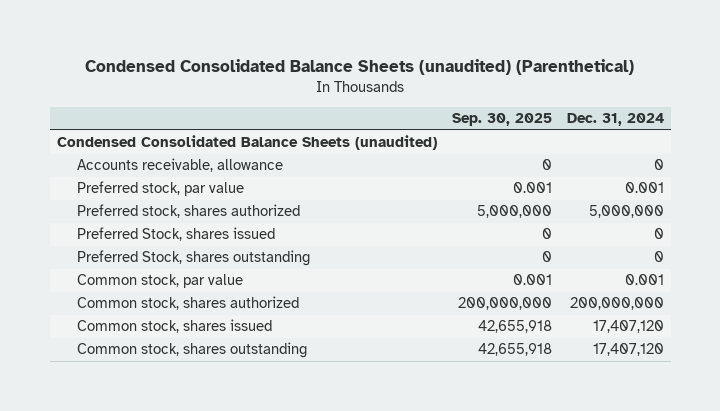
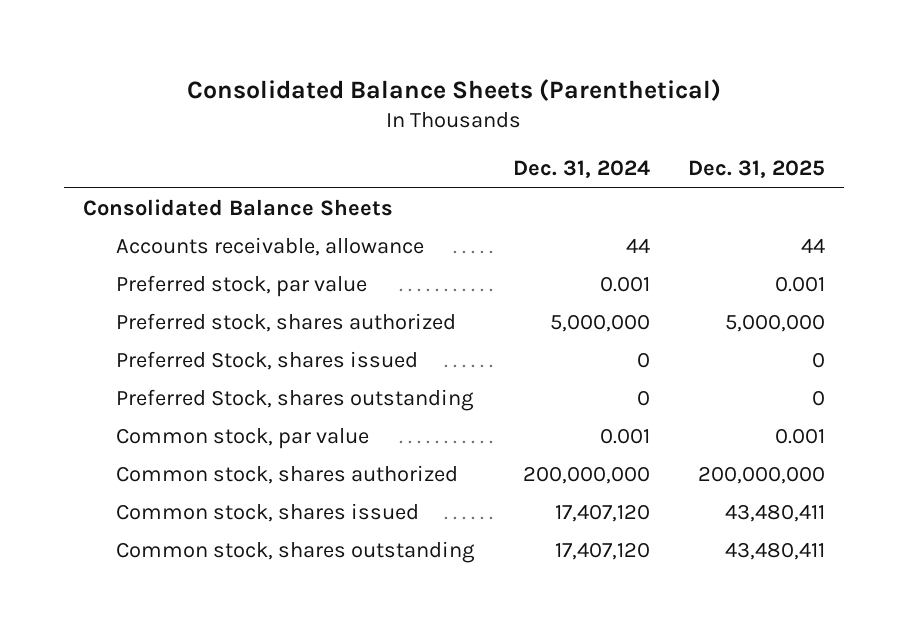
- Condensed Consolidated Balance Sheets (unaudited) (Parenthetical)
+ Consolidated Balance Sheets (Parenthetical)
- | Sep. 30, 2025 | Dec. 31, 2024
+ | Dec. 31, 2024 | Dec. 31, 2025
- Condensed Consolidated Balance Sheets (unaudited)
- Accounts receivable, allowance | 0 | 0
+ Consolidated Balance Sheets
+ Accounts receivable, allowance | 44 | 44

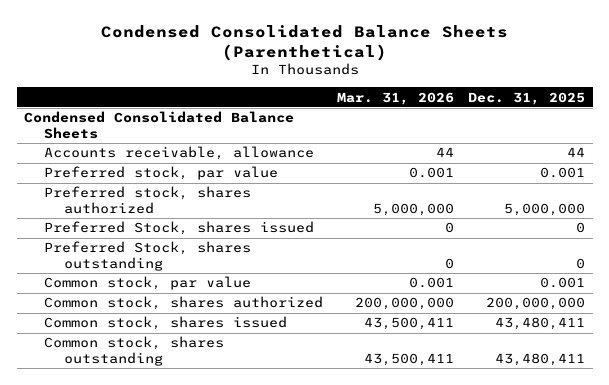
- Consolidated Balance Sheets (Parenthetical)
+ Condensed Consolidated Balance Sheets (Parenthetical)
- | Dec. 31, 2024 | Dec. 31, 2025
+ | Mar. 31, 2026 | Dec. 31, 2025
- Consolidated Balance Sheets
+ Condensed Consolidated Balance Sheets

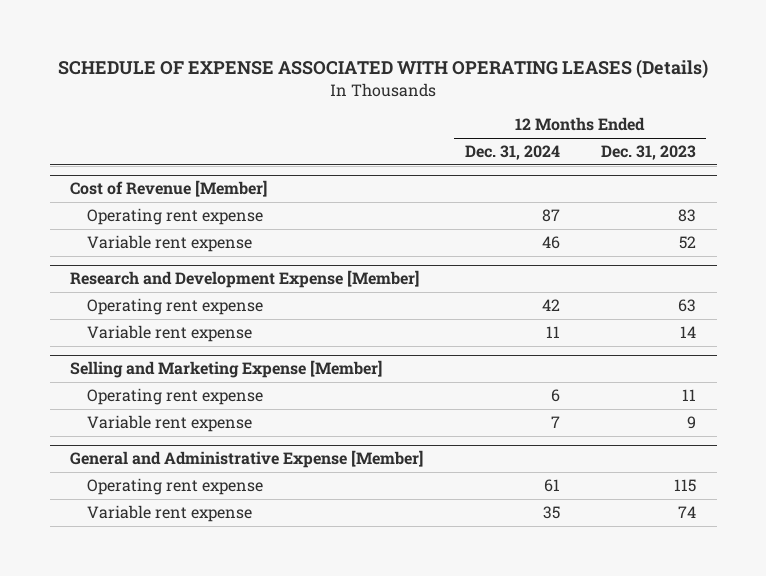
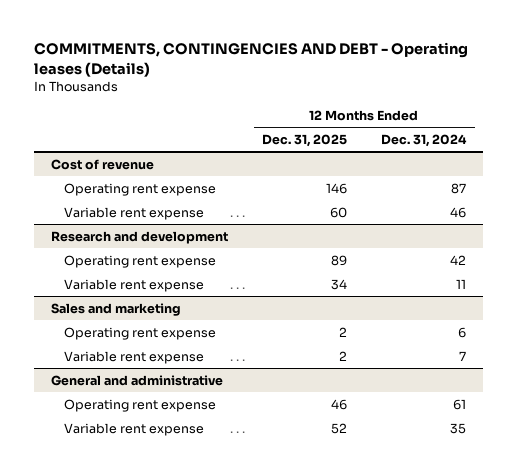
- SCHEDULE OF EXPENSE ASSOCIATED WITH OPERATING LEASES (Details)
+ COMMITMENTS, CONTINGENCIES AND DEBT - Operating leases (Details)
- | 12 Months Ended Dec. 31, 2024 | 12 Months Ended Dec. 31, 2023
+ | 12 Months Ended Dec. 31, 2025 | 12 Months Ended Dec. 31, 2024
- Cost of Revenue [Member]
+ Cost of revenue
- Research and Development Expense [Member]
+ Research and development
- Selling and Marketing Expense [Member]
+ Sales and marketing
- General and Administrative Expense [Member]
+ General and administrative

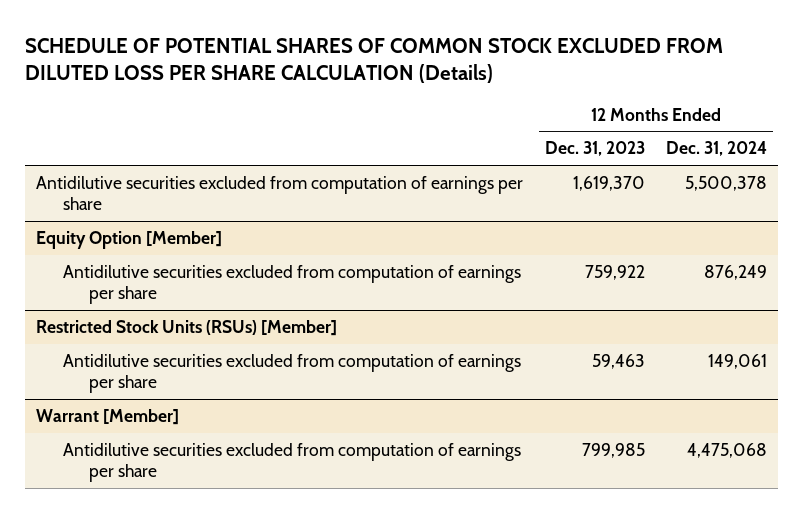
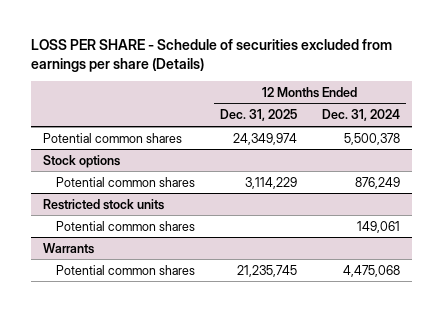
- SCHEDULE OF POTENTIAL SHARES OF COMMON STOCK EXCLUDED FROM DILUTED LOSS PER SHARE CALCULATION (Details)
+ LOSS PER SHARE - Schedule of securities excluded from earnings per share (Details)
- | 12 Months Ended Dec. 31, 2023 | 12 Months Ended Dec. 31, 2024
+ | 12 Months Ended Dec. 31, 2025 | 12 Months Ended Dec. 31, 2024
- Antidilutive securities excluded from computation of earnings per share | 1,619,370 | 5,500,378
- Equity Option [Member]
- Antidilutive securities excluded from computation of earnings per share | 759,922 | 876,249
- Restricted Stock Units (RSUs) [Member]
- Antidilutive securities excluded from computation of earnings per share | 59,463 | 149,061
- Warrant [Member]
- Antidilutive securities excluded from computation of earnings per share | 799,985 | 4,475,068
+ Potential common shares | 24,349,974 | 5,500,378
+ Stock options
+ Potential common shares | 3,114,229 | 876,249
+ Restricted stock units
+ Potential common shares | | 149,061
+ Warrants
+ Potential common shares | 21,235,745 | 4,475,068

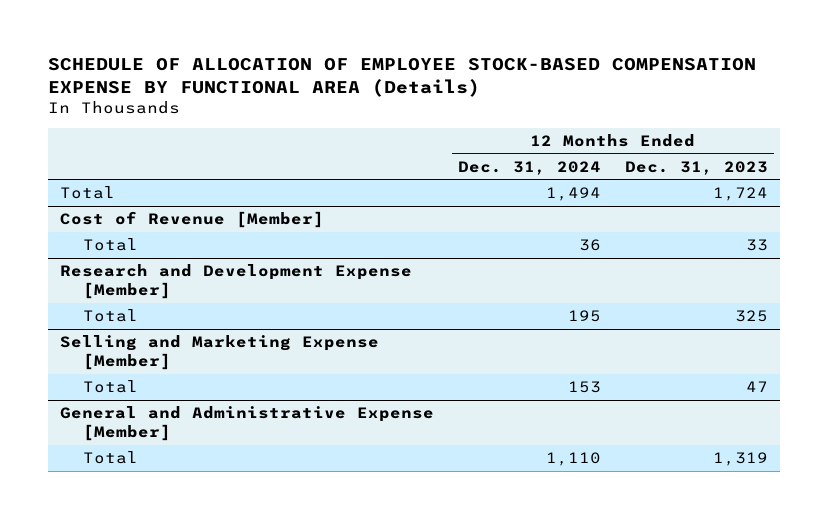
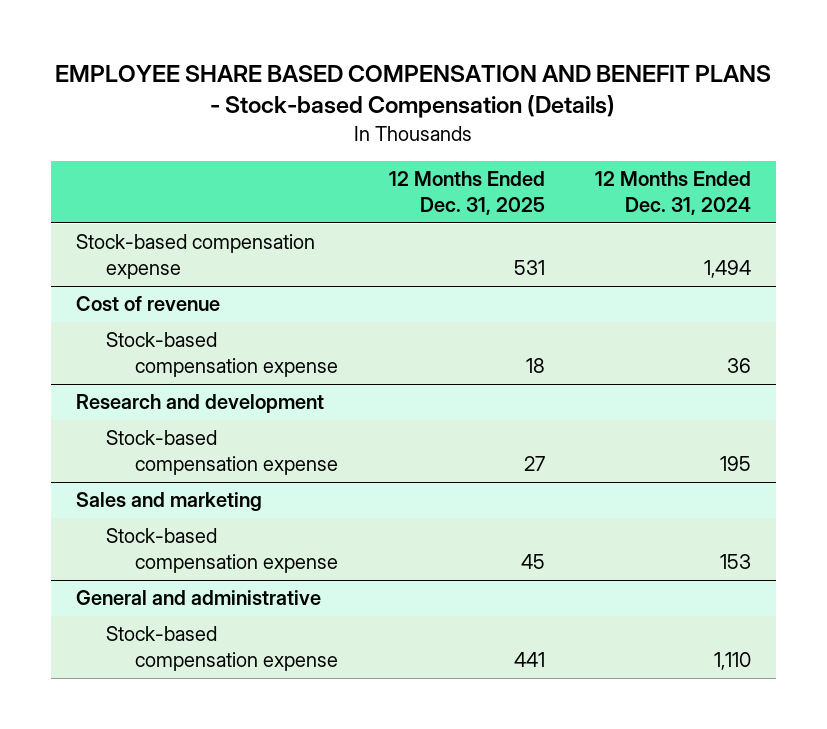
- SCHEDULE OF ALLOCATION OF EMPLOYEE STOCK-BASED COMPENSATION EXPENSE BY FUNCTIONAL AREA (Details)
+ EMPLOYEE SHARE BASED COMPENSATION AND BENEFIT PLANS - Stock-based Compensation (Details)
- | 12 Months Ended Dec. 31, 2024 | 12 Months Ended Dec. 31, 2023
+ | 12 Months Ended Dec. 31, 2025 | 12 Months Ended Dec. 31, 2024
- Total | 1,494 | 1,724
- Cost of Revenue [Member]
- Total | 36 | 33
- Research and Development Expense [Member]
- Total | 195 | 325
- Selling and Marketing Expense [Member]
- Total | 153 | 47
- General and Administrative Expense [Member]
- Total | 1,110 | 1,319
+ Stock-based compensation expense | 531 | 1,494
+ Cost of revenue
+ Stock-based compensation expense | 18 | 36
+ Research and development
+ Stock-based compensation expense | 27 | 195
+ Sales and marketing
+ Stock-based compensation expense | 45 | 153
+ General and administrative
+ Stock-based compensation expense | 441 | 1,110

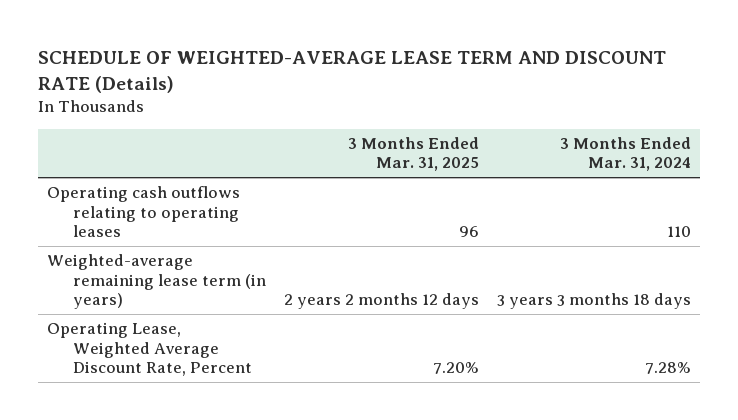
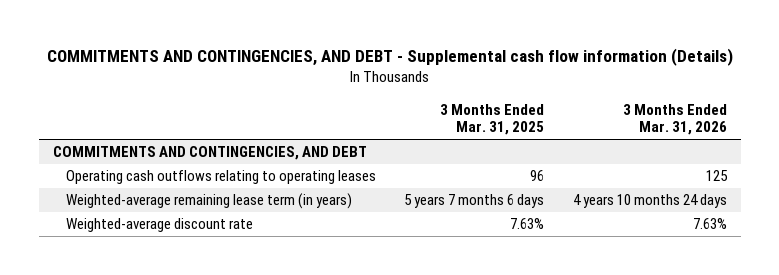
- SCHEDULE OF WEIGHTED-AVERAGE LEASE TERM AND DISCOUNT RATE (Details)
+ COMMITMENTS AND CONTINGENCIES, AND DEBT - Supplemental cash flow information (Details)
- | 3 Months Ended Mar. 31, 2025 | 3 Months Ended Mar. 31, 2024
+ | 3 Months Ended Mar. 31, 2025 | 3 Months Ended Mar. 31, 2026
+ COMMITMENTS AND CONTINGENCIES, AND DEBT
- Weighted-average remaining lease term (in years) | 2 years 2 months 12 days | 3 years 3 months 18 days
- Operating Lease, Weighted Average Discount Rate, Percent | 7.20% | 7.28%
+ Weighted-average remaining lease term (in years) | 5 years 7 months 6 days | 4 years 10 months 24 days
+ Weighted-average discount rate | 7.63% | 7.63%

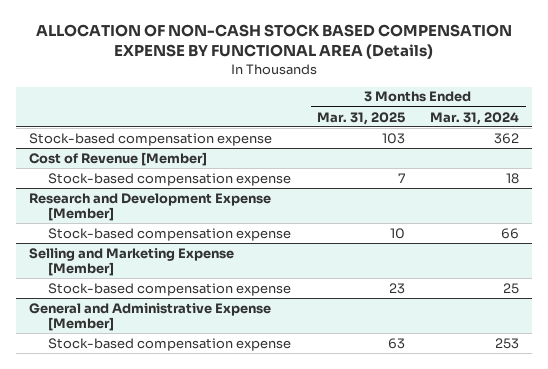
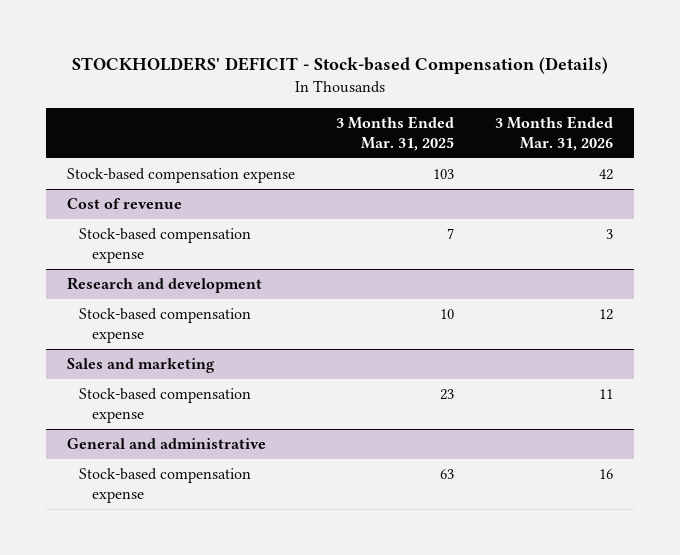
- ALLOCATION OF NON-CASH STOCK BASED COMPENSATION EXPENSE BY FUNCTIONAL AREA (Details)
+ STOCKHOLDERS' DEFICIT - Stock-based Compensation (Details)
- | 3 Months Ended Mar. 31, 2025 | 3 Months Ended Mar. 31, 2024
+ | 3 Months Ended Mar. 31, 2025 | 3 Months Ended Mar. 31, 2026
- Cost of Revenue [Member]
+ Cost of revenue
- Research and Development Expense [Member]
+ Research and development
- Selling and Marketing Expense [Member]
+ Sales and marketing
- General and Administrative Expense [Member]
+ General and administrative

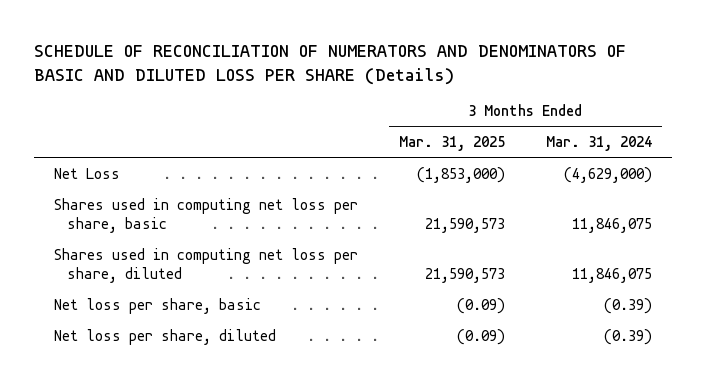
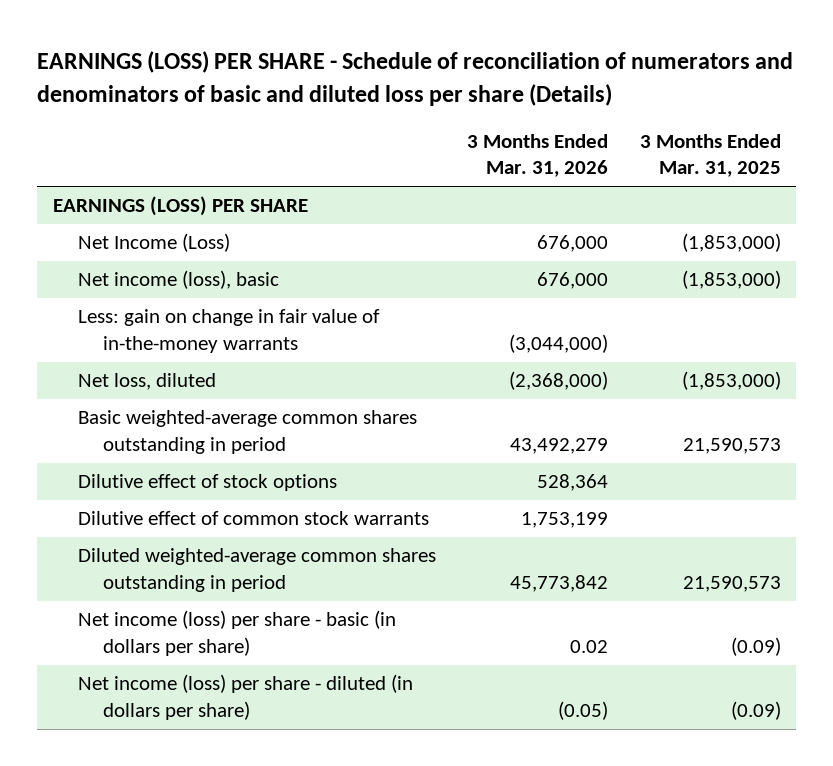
- SCHEDULE OF RECONCILIATION OF NUMERATORS AND DENOMINATORS OF BASIC AND DILUTED LOSS PER SHARE (Details)
+ EARNINGS (LOSS) PER SHARE - Schedule of reconciliation of numerators and denominators of basic and diluted loss per share (Details)
- | 3 Months Ended Mar. 31, 2025 | 3 Months Ended Mar. 31, 2024
+ | 3 Months Ended Mar. 31, 2026 | 3 Months Ended Mar. 31, 2025
- Net Loss | (1,853,000) | (4,629,000)
- Shares used in computing net loss per share, basic | 21,590,573 | 11,846,075
- Shares used in computing net loss per share, diluted | 21,590,573 | 11,846,075
- Net loss per share, basic | (0.09) | (0.39)
- Net loss per share, diluted | (0.09) | (0.39)
+ EARNINGS (LOSS) PER SHARE
+ Net Income (Loss) | 676,000 | (1,853,000)
+ Net income (loss), basic | 676,000 | (1,853,000)
+ Less: gain on change in fair value of in-the-money warrants | (3,044,000) |
+ Net loss, diluted | (2,368,000) | (1,853,000)
+ Basic weighted-average common shares outstanding in period | 43,492,279 | 21,590,573
+ Dilutive effect of stock options | 528,364 |
+ Dilutive effect of common stock warrants | 1,753,199 |
+ Diluted weighted-average common shares outstanding in period | 45,773,842 | 21,590,573
+ Net income (loss) per share - basic (in dollars per share) | 0.02 | (0.09)
+ Net income (loss) per share - diluted (in dollars per share) | (0.05) | (0.09)

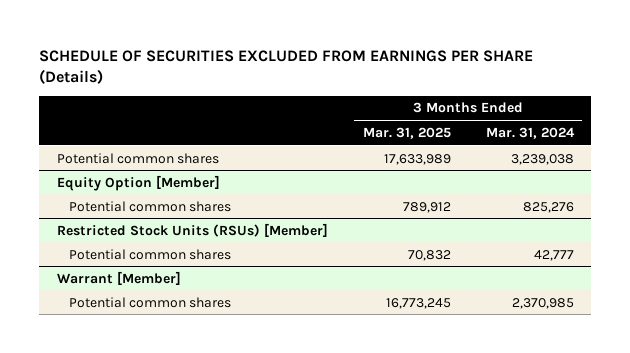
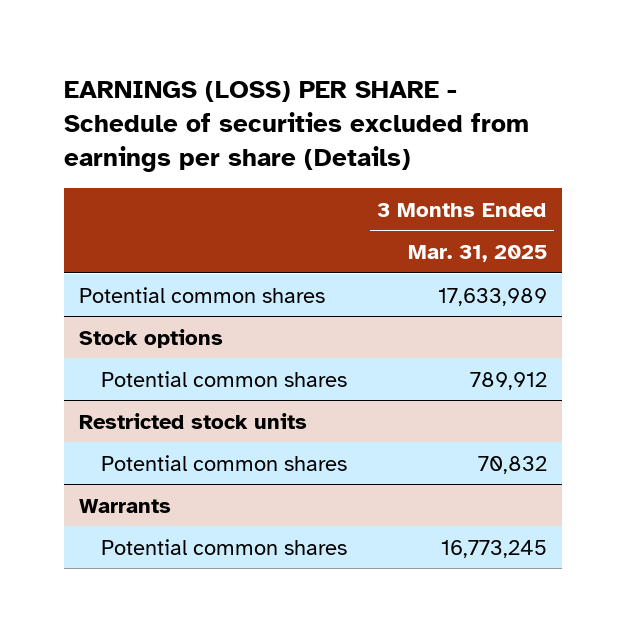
- SCHEDULE OF SECURITIES EXCLUDED FROM EARNINGS PER SHARE (Details)
+ EARNINGS (LOSS) PER SHARE - Schedule of securities excluded from earnings per share (Details)
- | 3 Months Ended Mar. 31, 2025 | 3 Months Ended Mar. 31, 2024
+ | 3 Months Ended Mar. 31, 2025
- Equity Option [Member]
+ Stock options
- Restricted Stock Units (RSUs) [Member]
+ Restricted stock units
- Warrant [Member]
+ Warrants

